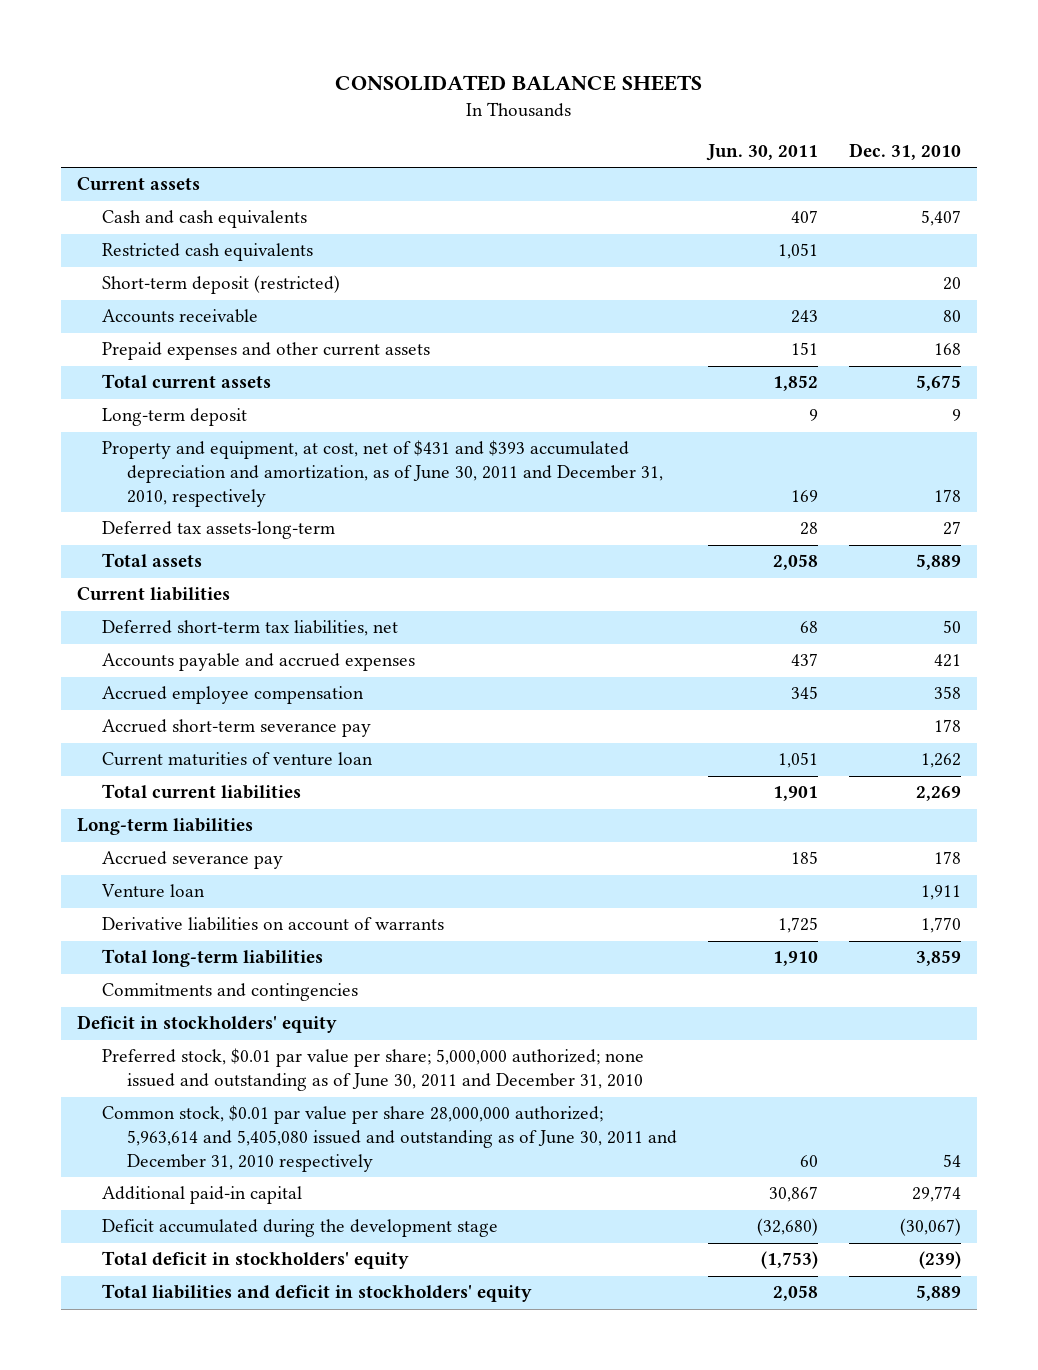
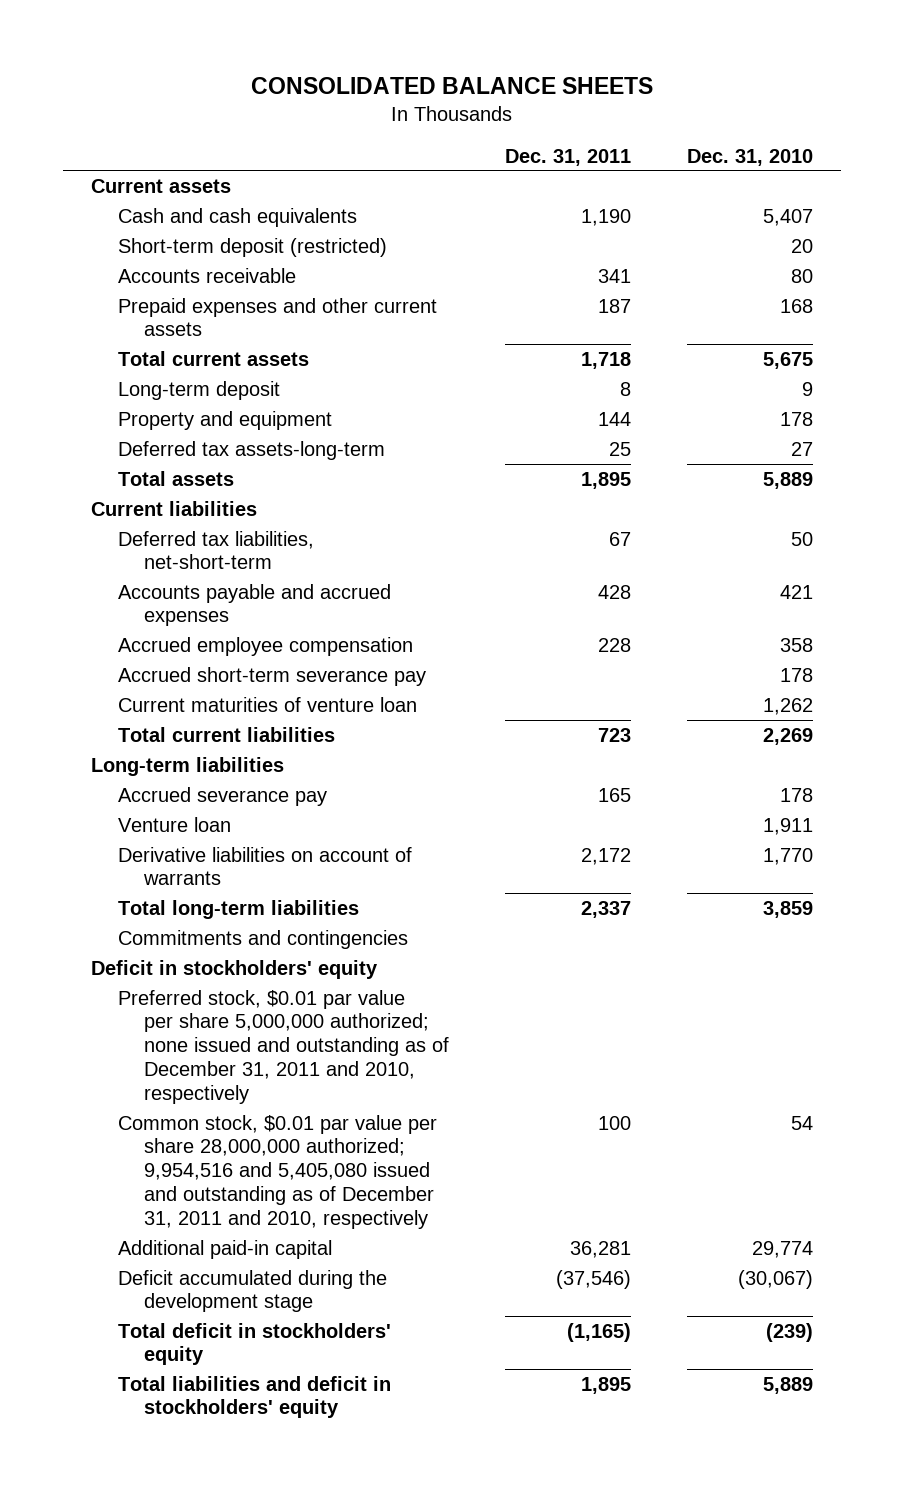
- | Jun. 30, 2011 | Dec. 31, 2010
+ | Dec. 31, 2011 | Dec. 31, 2010
- Restricted cash equivalents | 1,051 |
- Property and equipment, at cost, net of $431 and $393 accumulated depreciation and amortization, as of June 30, 2011 and December 31, 2010, respectively | 169 | 178
+ Property and equipment | 144 | 178
- Deferred short-term tax liabilities, net | 68 | 50
+ Deferred tax liabilities, net-short-term | 67 | 50
- Preferred stock, $0.01 par value per share; 5,000,000 authorized; none issued and outstanding as of June 30, 2011 and December 31, 2010
- Common stock, $0.01 par value per share 28,000,000 authorized; 5,963,614 and 5,405,080 issued and outstanding as of June 30, 2011 and December 31, 2010 respectively | 60 | 54
+ Preferred stock, $0.01 par value per share 5,000,000 authorized; none issued and outstanding as of December 31, 2011 and 2010, respectively
+ Common stock, $0.01 par value per share 28,000,000 authorized; 9,954,516 and 5,405,080 issued and outstanding as of December 31, 2011 and 2010, respectively | 100 | 54

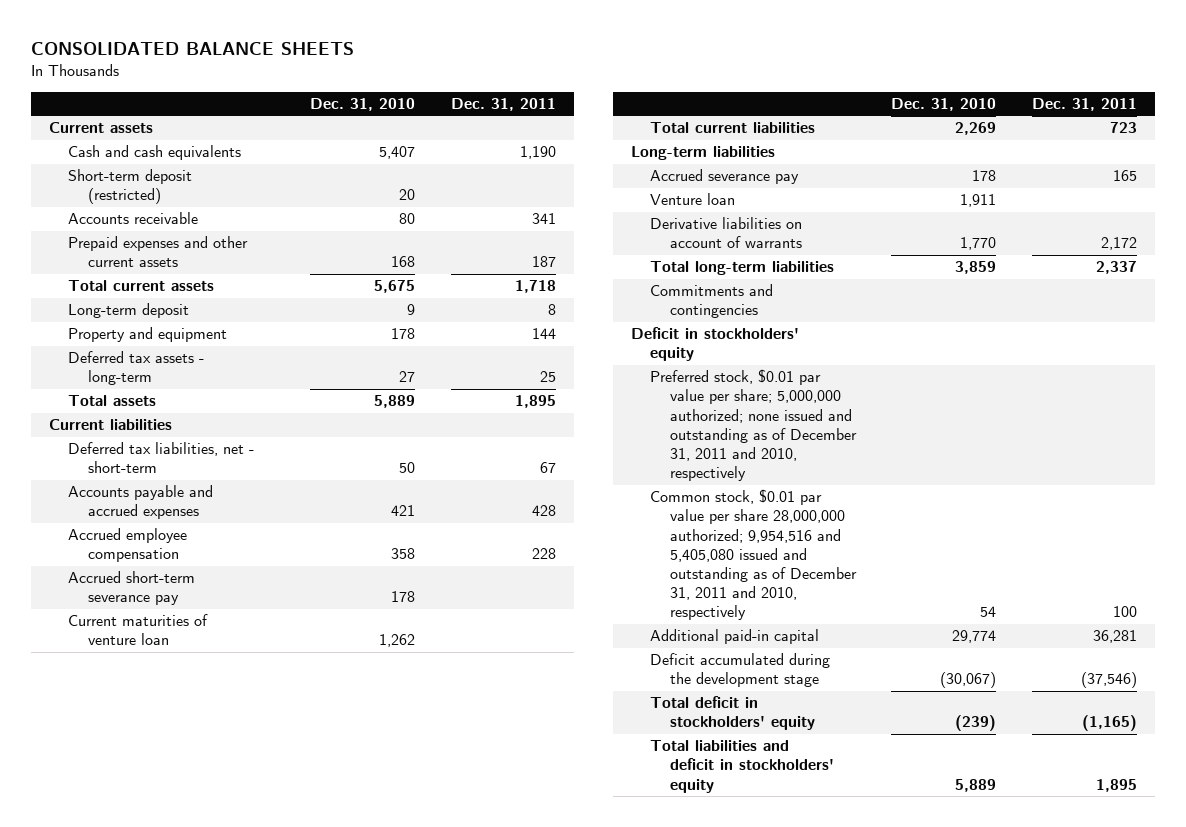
- | Dec. 31, 2011 | Dec. 31, 2010
+ | Dec. 31, 2010 | Dec. 31, 2011
- Deferred tax assets-long-term | 25 | 27
+ Deferred tax assets - long-term | 27 | 25
- Deferred tax liabilities, net-short-term | 67 | 50
+ Deferred tax liabilities, net - short-term | 50 | 67
- Preferred stock, $0.01 par value per share 5,000,000 authorized; none issued and outstanding as of December 31, 2011 and 2010, respectively
+ Preferred stock, $0.01 par value per share; 5,000,000 authorized; none issued and outstanding as of December 31, 2011 and 2010, respectively

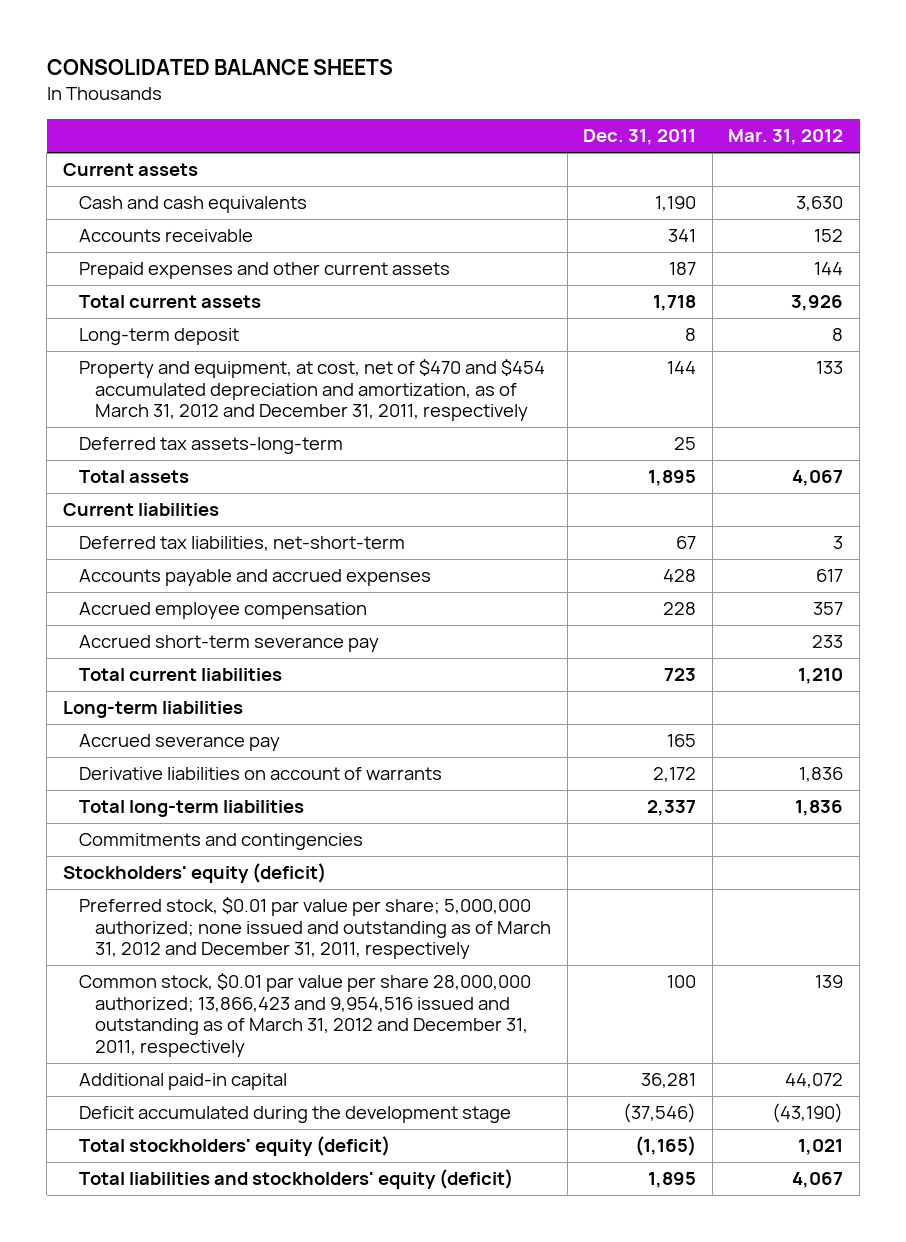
- | Dec. 31, 2010 | Dec. 31, 2011
+ | Dec. 31, 2011 | Mar. 31, 2012
- Short-term deposit (restricted) | 20 |
- Property and equipment | 178 | 144
- Deferred tax assets - long-term | 27 | 25
+ Property and equipment, at cost, net of $470 and $454 accumulated depreciation and amortization, as of March 31, 2012 and December 31, 2011, respectively | 144 | 133
+ Deferred tax assets-long-term | 25 |
- Deferred tax liabilities, net - short-term | 50 | 67
+ Deferred tax liabilities, net-short-term | 67 | 3
- Current maturities of venture loan | 1,262 |
- Venture loan | 1,911 |
- Deficit in stockholders' equity
- Preferred stock, $0.01 par value per share; 5,000,000 authorized; none issued and outstanding as of December 31, 2011 and 2010, respectively
- Common stock, $0.01 par value per share 28,000,000 authorized; 9,954,516 and 5,405,080 issued and outstanding as of December 31, 2011 and 2010, respectively | 54 | 100
+ Stockholders' equity (deficit)
+ Preferred stock, $0.01 par value per share; 5,000,000 authorized; none issued and outstanding as of March 31, 2012 and December 31, 2011, respectively
+ Common stock, $0.01 par value per share 28,000,000 authorized; 13,866,423 and 9,954,516 issued and outstanding as of March 31, 2012 and December 31, 2011, respectively | 100 | 139
- Total deficit in stockholders' equity | (239) | (1,165)
- Total liabilities and deficit in stockholders' equity | 5,889 | 1,895
+ Total stockholders' equity (deficit) | (1,165) | 1,021
+ Total liabilities and stockholders' equity (deficit) | 1,895 | 4,067

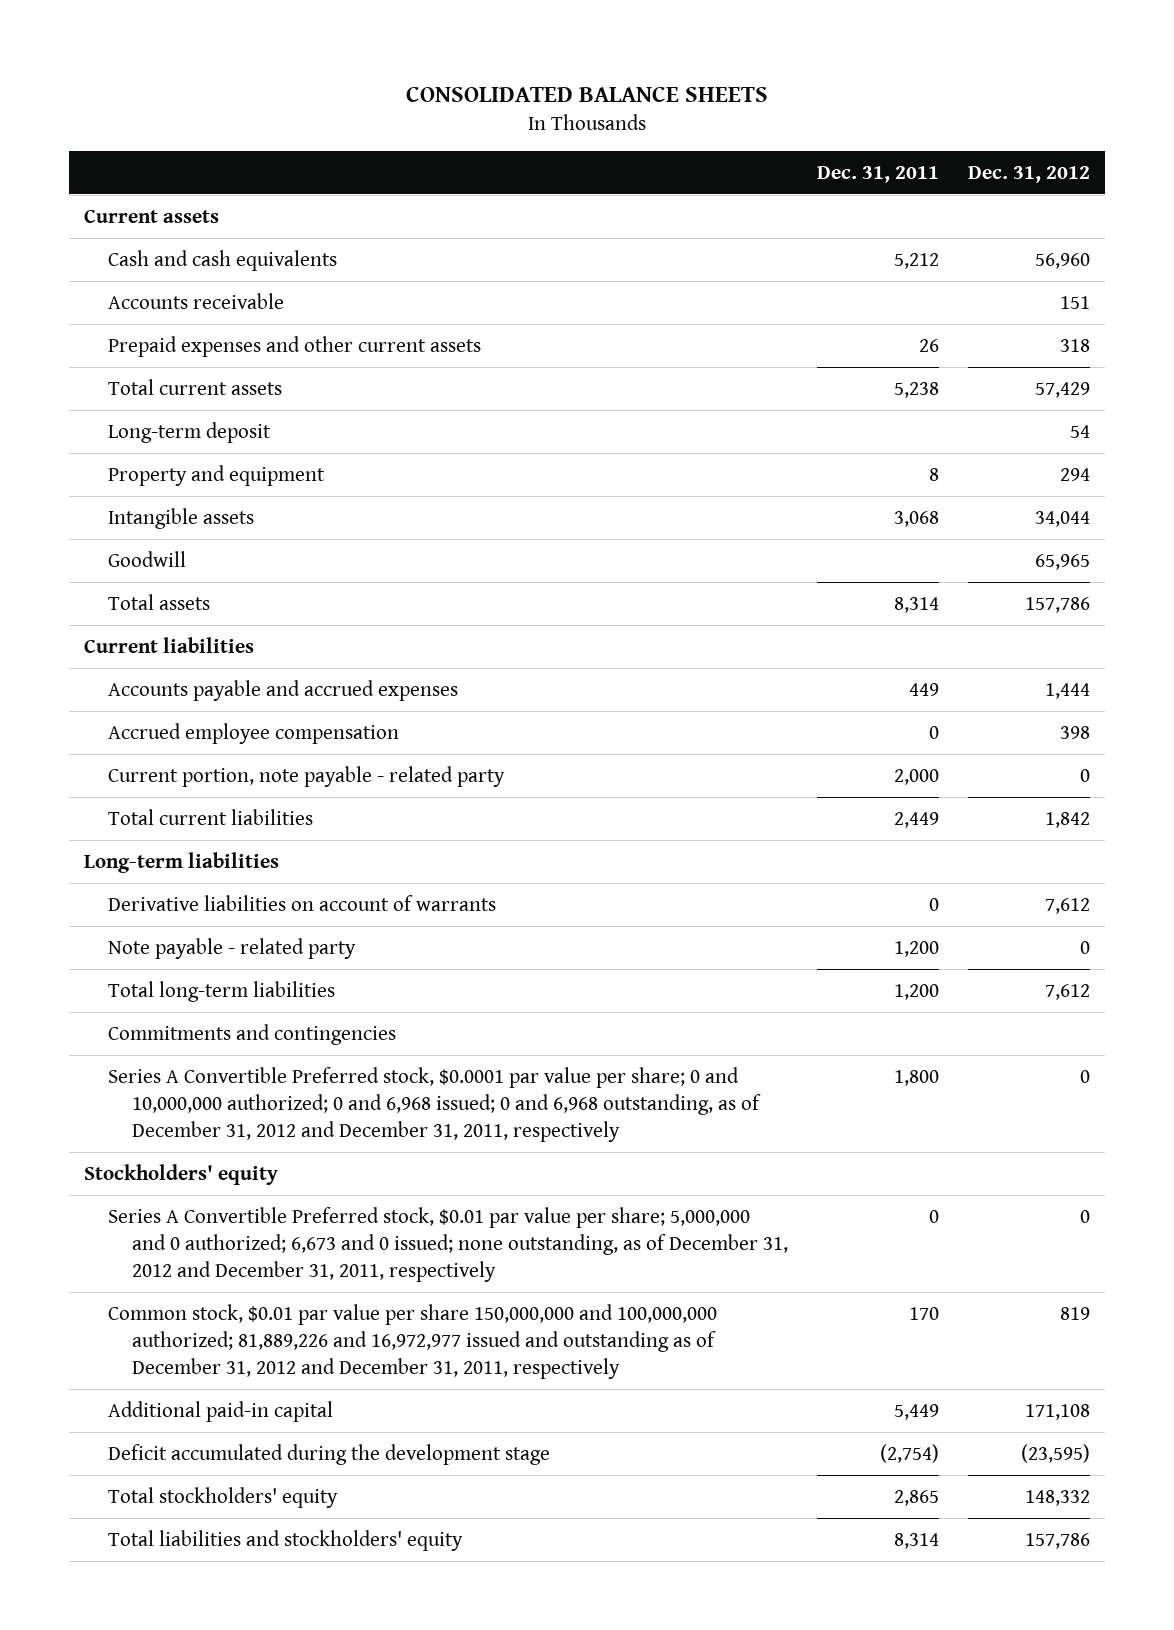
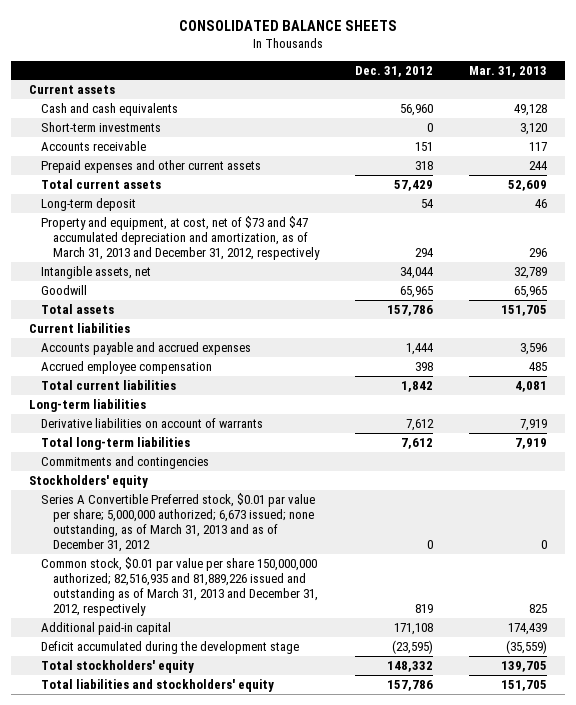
- | Dec. 31, 2011 | Dec. 31, 2012
+ | Dec. 31, 2012 | Mar. 31, 2013
+ Short-term investments | 0 | 3,120
- Property and equipment | 8 | 294
- Intangible assets | 3,068 | 34,044
+ Property and equipment, at cost, net of $73 and $47 accumulated depreciation and amortization, as of March 31, 2013 and December 31, 2012, respectively | 294 | 296
+ Intangible assets, net | 34,044 | 32,789
- Current portion, note payable - related party | 2,000 | 0
- Note payable - related party | 1,200 | 0
- Series A Convertible Preferred stock, $0.0001 par value per share; 0 and 10,000,000 authorized; 0 and 6,968 issued; 0 and 6,968 outstanding, as of December 31, 2012 and December 31, 2011, respectively | 1,800 | 0
- Series A Convertible Preferred stock, $0.01 par value per share; 5,000,000 and 0 authorized; 6,673 and 0 issued; none outstanding, as of December 31, 2012 and December 31, 2011, respectively | 0 | 0
- Common stock, $0.01 par value per share 150,000,000 and 100,000,000 authorized; 81,889,226 and 16,972,977 issued and outstanding as of December 31, 2012 and December 31, 2011, respectively | 170 | 819
+ Series A Convertible Preferred stock, $0.01 par value per share; 5,000,000 authorized; 6,673 issued; none outstanding, as of March 31, 2013 and as of December 31, 2012 | 0 | 0
+ Common stock, $0.01 par value per share 150,000,000 authorized; 82,516,935 and 81,889,226 issued and outstanding as of March 31, 2013 and December 31, 2012, respectively | 819 | 825

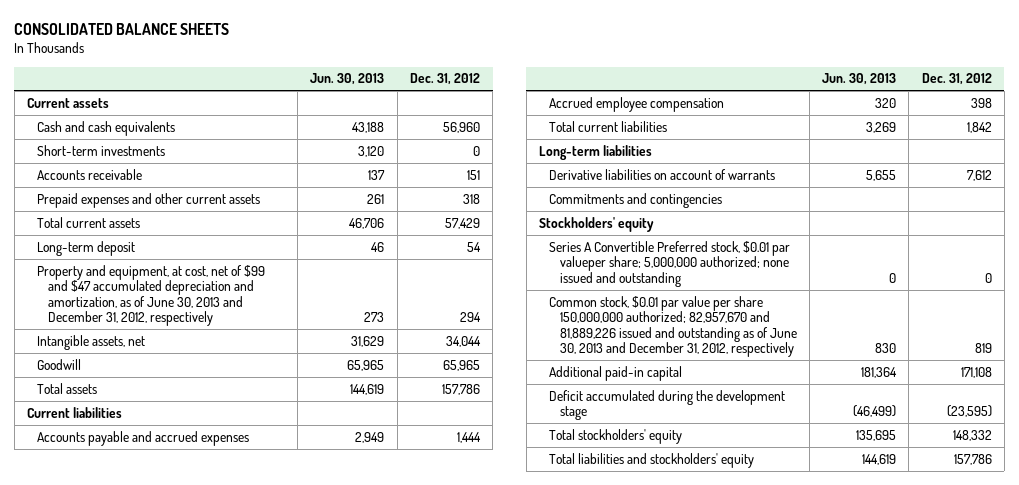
- | Dec. 31, 2012 | Mar. 31, 2013
+ | Jun. 30, 2013 | Dec. 31, 2012
- Property and equipment, at cost, net of $73 and $47 accumulated depreciation and amortization, as of March 31, 2013 and December 31, 2012, respectively | 294 | 296
+ Property and equipment, at cost, net of $99 and $47 accumulated depreciation and amortization, as of June 30, 2013 and December 31, 2012, respectively | 273 | 294
- Total long-term liabilities | 7,612 | 7,919
- Series A Convertible Preferred stock, $0.01 par value per share; 5,000,000 authorized; 6,673 issued; none outstanding, as of March 31, 2013 and as of December 31, 2012 | 0 | 0
- Common stock, $0.01 par value per share 150,000,000 authorized; 82,516,935 and 81,889,226 issued and outstanding as of March 31, 2013 and December 31, 2012, respectively | 819 | 825
+ Series A Convertible Preferred stock, $0.01 par valueper share; 5,000,000 authorized; none issued and outstanding | 0 | 0
+ Common stock, $0.01 par value per share 150,000,000 authorized; 82,957,670 and 81,889,226 issued and outstanding as of June 30, 2013 and December 31, 2012, respectively | 830 | 819

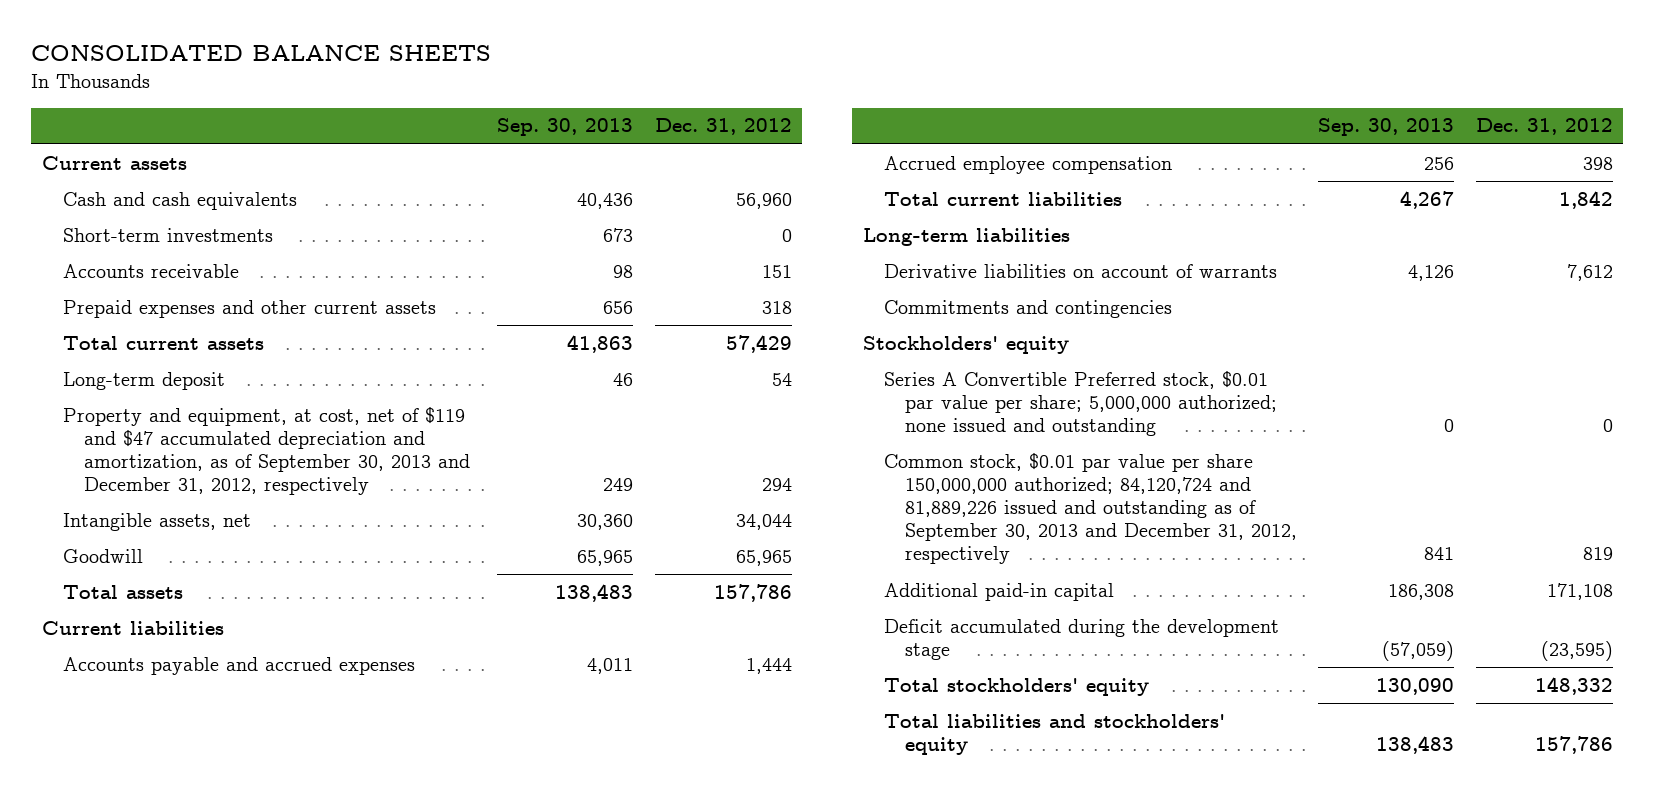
- | Jun. 30, 2013 | Dec. 31, 2012
+ | Sep. 30, 2013 | Dec. 31, 2012
- Property and equipment, at cost, net of $99 and $47 accumulated depreciation and amortization, as of June 30, 2013 and December 31, 2012, respectively | 273 | 294
+ Property and equipment, at cost, net of $119 and $47 accumulated depreciation and amortization, as of September 30, 2013 and December 31, 2012, respectively | 249 | 294
- Series A Convertible Preferred stock, $0.01 par valueper share; 5,000,000 authorized; none issued and outstanding | 0 | 0
- Common stock, $0.01 par value per share 150,000,000 authorized; 82,957,670 and 81,889,226 issued and outstanding as of June 30, 2013 and December 31, 2012, respectively | 830 | 819
+ Series A Convertible Preferred stock, $0.01 par value per share; 5,000,000 authorized; none issued and outstanding | 0 | 0
+ Common stock, $0.01 par value per share 150,000,000 authorized; 84,120,724 and 81,889,226 issued and outstanding as of September 30, 2013 and December 31, 2012, respectively | 841 | 819

